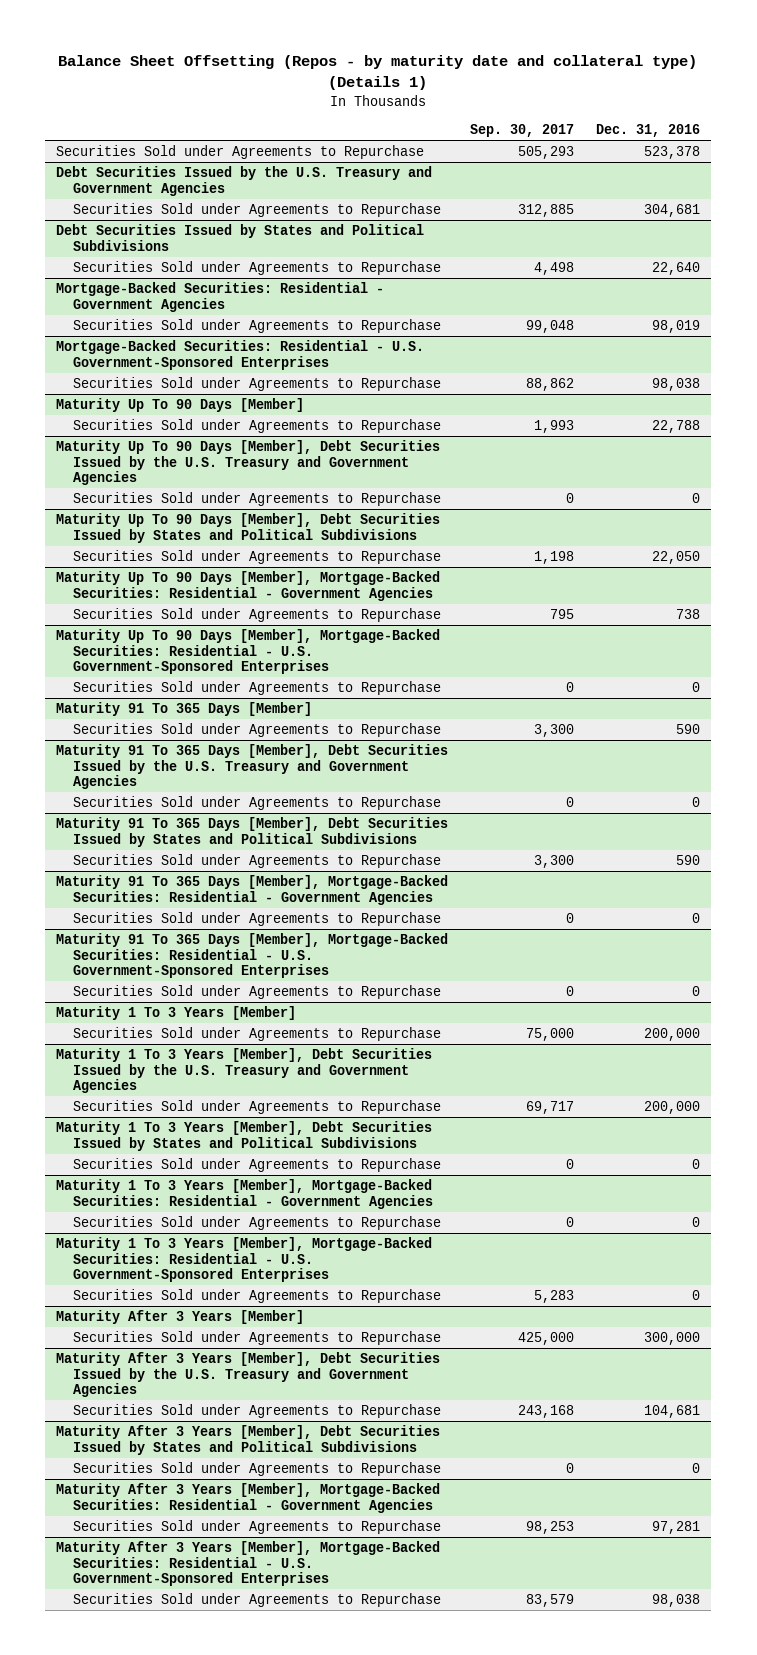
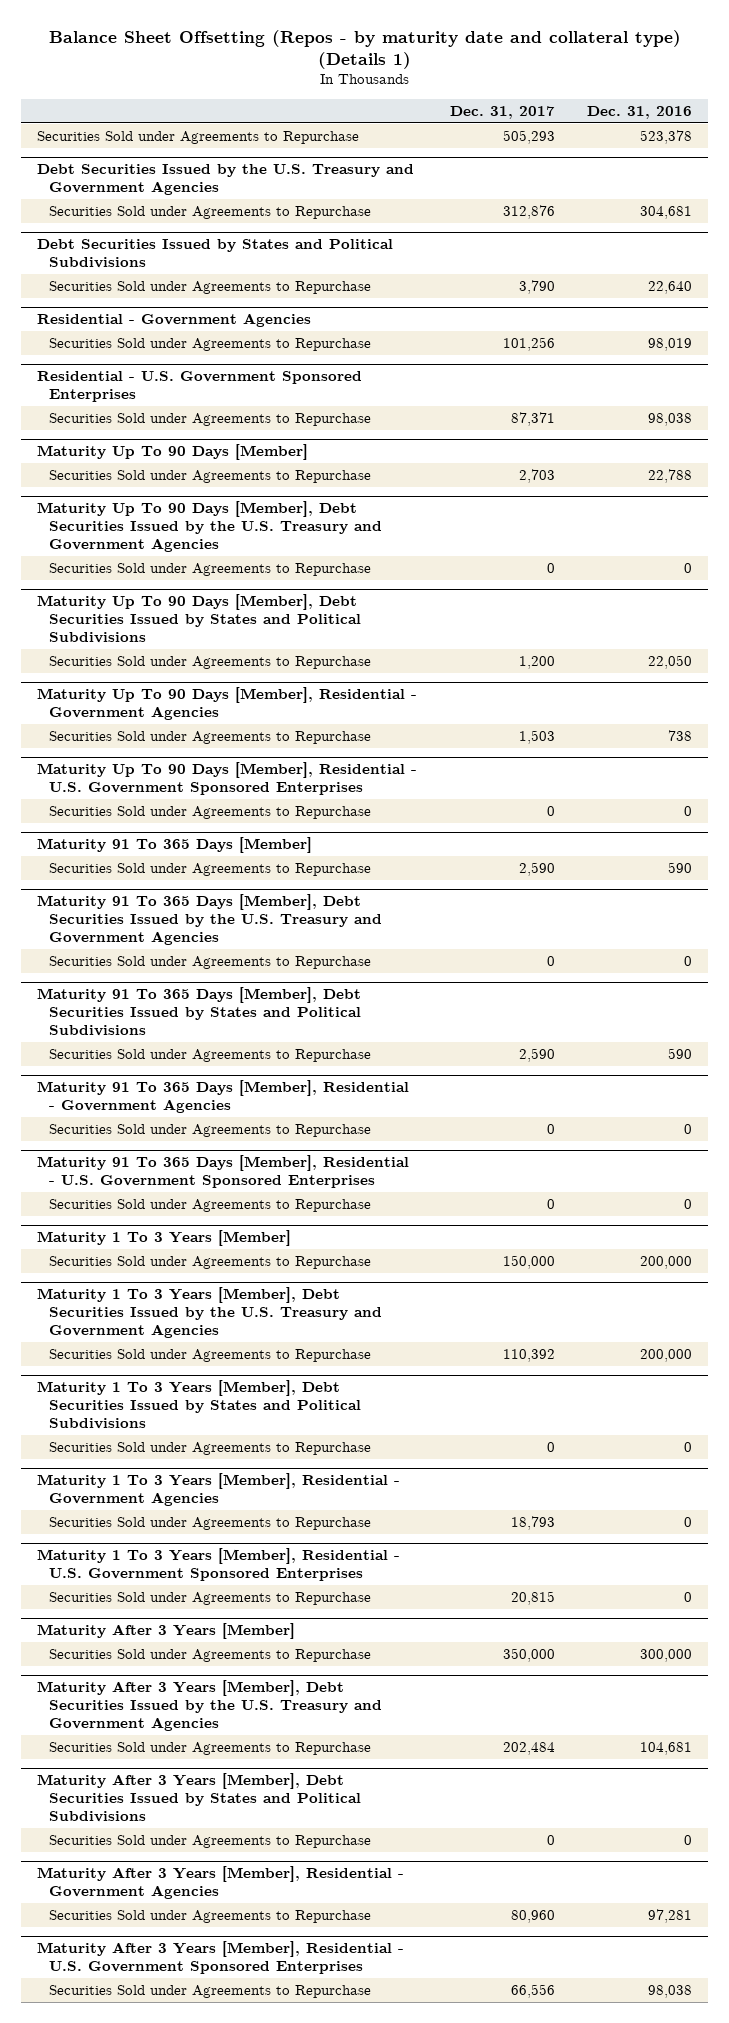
- | Sep. 30, 2017 | Dec. 31, 2016
+ | Dec. 31, 2017 | Dec. 31, 2016
- Mortgage-Backed Securities: Residential - Government Agencies
+ Residential - Government Agencies
- Mortgage-Backed Securities: Residential - U.S. Government-Sponsored Enterprises
+ Residential - U.S. Government Sponsored Enterprises
- Maturity Up To 90 Days [Member], Mortgage-Backed Securities: Residential - Government Agencies
+ Maturity Up To 90 Days [Member], Residential - Government Agencies
- Maturity Up To 90 Days [Member], Mortgage-Backed Securities: Residential - U.S. Government-Sponsored Enterprises
+ Maturity Up To 90 Days [Member], Residential - U.S. Government Sponsored Enterprises
- Maturity 91 To 365 Days [Member], Mortgage-Backed Securities: Residential - Government Agencies
+ Maturity 91 To 365 Days [Member], Residential - Government Agencies
- Maturity 91 To 365 Days [Member], Mortgage-Backed Securities: Residential - U.S. Government-Sponsored Enterprises
+ Maturity 91 To 365 Days [Member], Residential - U.S. Government Sponsored Enterprises
- Maturity 1 To 3 Years [Member], Mortgage-Backed Securities: Residential - Government Agencies
+ Maturity 1 To 3 Years [Member], Residential - Government Agencies
- Maturity 1 To 3 Years [Member], Mortgage-Backed Securities: Residential - U.S. Government-Sponsored Enterprises
+ Maturity 1 To 3 Years [Member], Residential - U.S. Government Sponsored Enterprises
- Maturity After 3 Years [Member], Mortgage-Backed Securities: Residential - Government Agencies
+ Maturity After 3 Years [Member], Residential - Government Agencies
- Maturity After 3 Years [Member], Mortgage-Backed Securities: Residential - U.S. Government-Sponsored Enterprises
+ Maturity After 3 Years [Member], Residential - U.S. Government Sponsored Enterprises

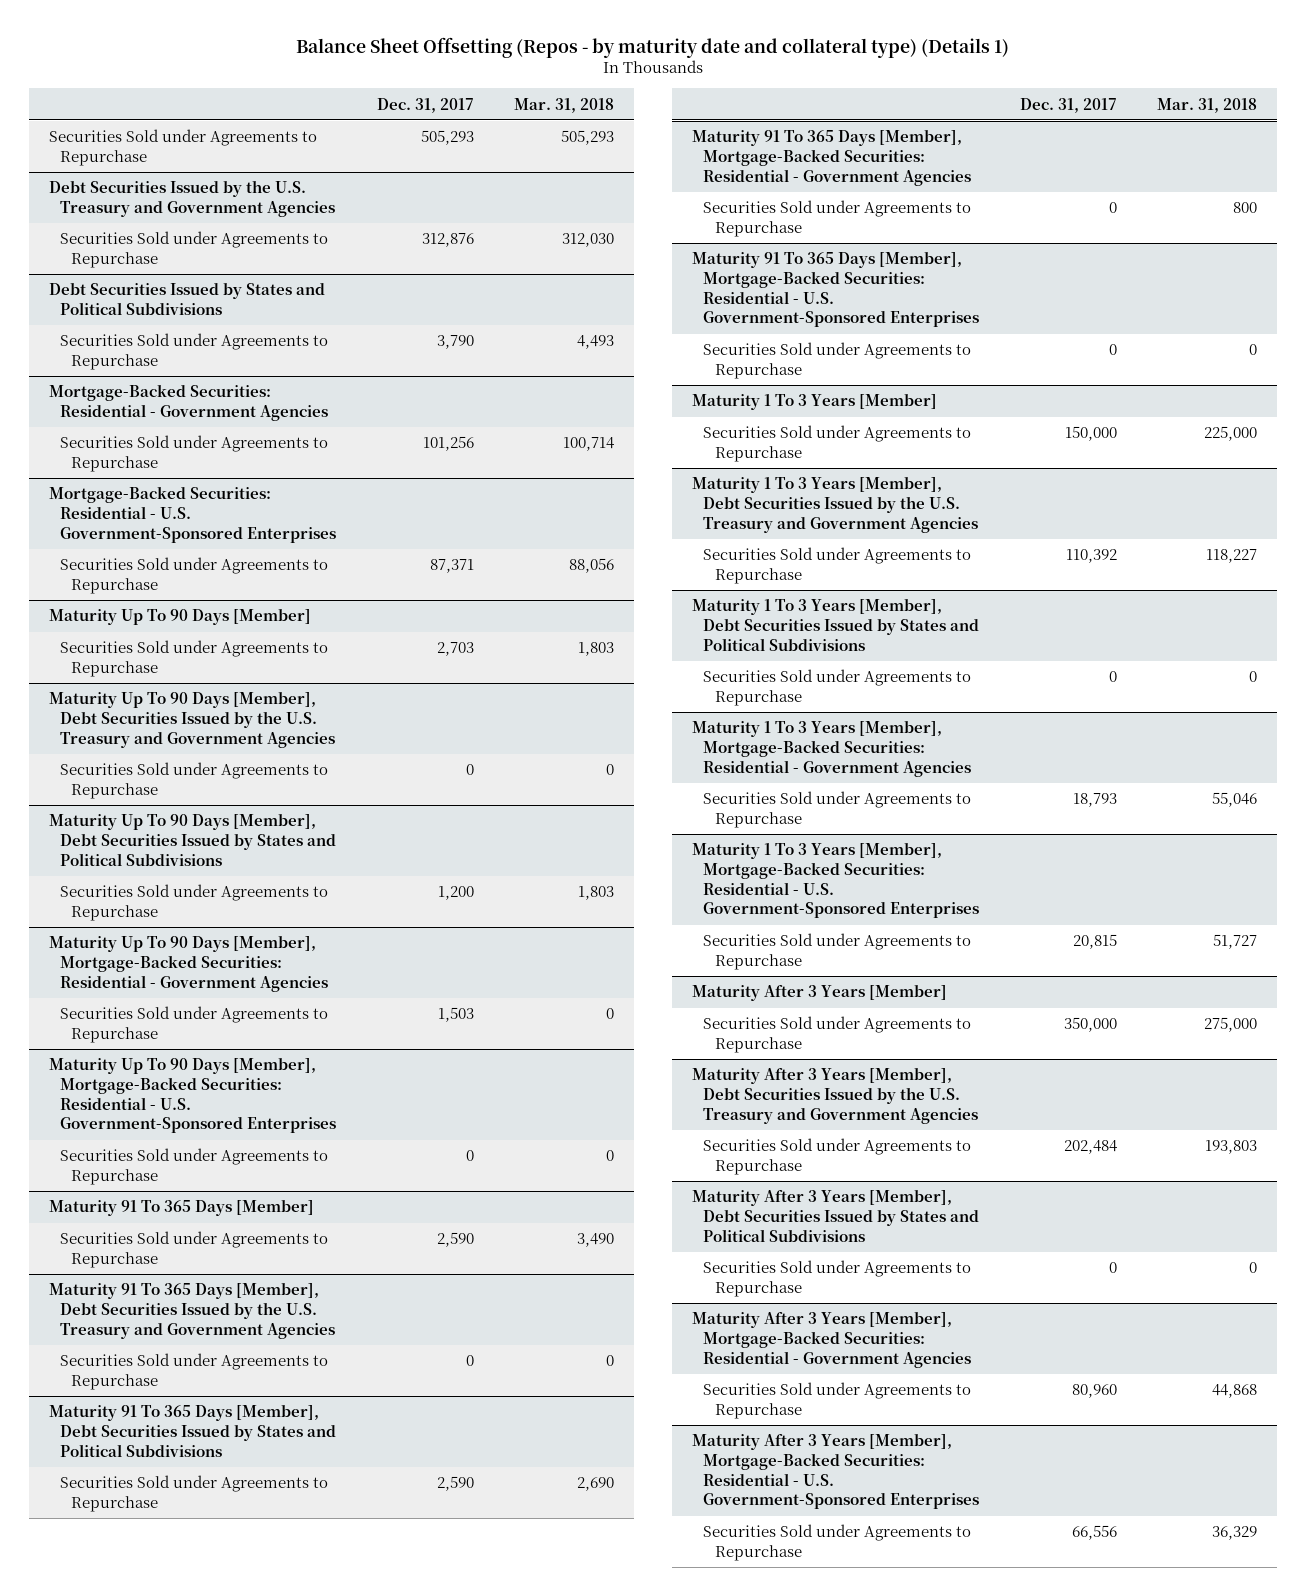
- | Dec. 31, 2017 | Dec. 31, 2016
+ | Dec. 31, 2017 | Mar. 31, 2018
- Residential - Government Agencies
+ Mortgage-Backed Securities: Residential - Government Agencies
- Residential - U.S. Government Sponsored Enterprises
+ Mortgage-Backed Securities: Residential - U.S. Government-Sponsored Enterprises
- Maturity Up To 90 Days [Member], Residential - Government Agencies
+ Maturity Up To 90 Days [Member], Mortgage-Backed Securities: Residential - Government Agencies
- Maturity Up To 90 Days [Member], Residential - U.S. Government Sponsored Enterprises
+ Maturity Up To 90 Days [Member], Mortgage-Backed Securities: Residential - U.S. Government-Sponsored Enterprises
- Maturity 91 To 365 Days [Member], Residential - Government Agencies
+ Maturity 91 To 365 Days [Member], Mortgage-Backed Securities: Residential - Government Agencies
- Maturity 91 To 365 Days [Member], Residential - U.S. Government Sponsored Enterprises
+ Maturity 91 To 365 Days [Member], Mortgage-Backed Securities: Residential - U.S. Government-Sponsored Enterprises
- Maturity 1 To 3 Years [Member], Residential - Government Agencies
+ Maturity 1 To 3 Years [Member], Mortgage-Backed Securities: Residential - Government Agencies
- Maturity 1 To 3 Years [Member], Residential - U.S. Government Sponsored Enterprises
+ Maturity 1 To 3 Years [Member], Mortgage-Backed Securities: Residential - U.S. Government-Sponsored Enterprises
- Maturity After 3 Years [Member], Residential - Government Agencies
+ Maturity After 3 Years [Member], Mortgage-Backed Securities: Residential - Government Agencies
- Maturity After 3 Years [Member], Residential - U.S. Government Sponsored Enterprises
+ Maturity After 3 Years [Member], Mortgage-Backed Securities: Residential - U.S. Government-Sponsored Enterprises

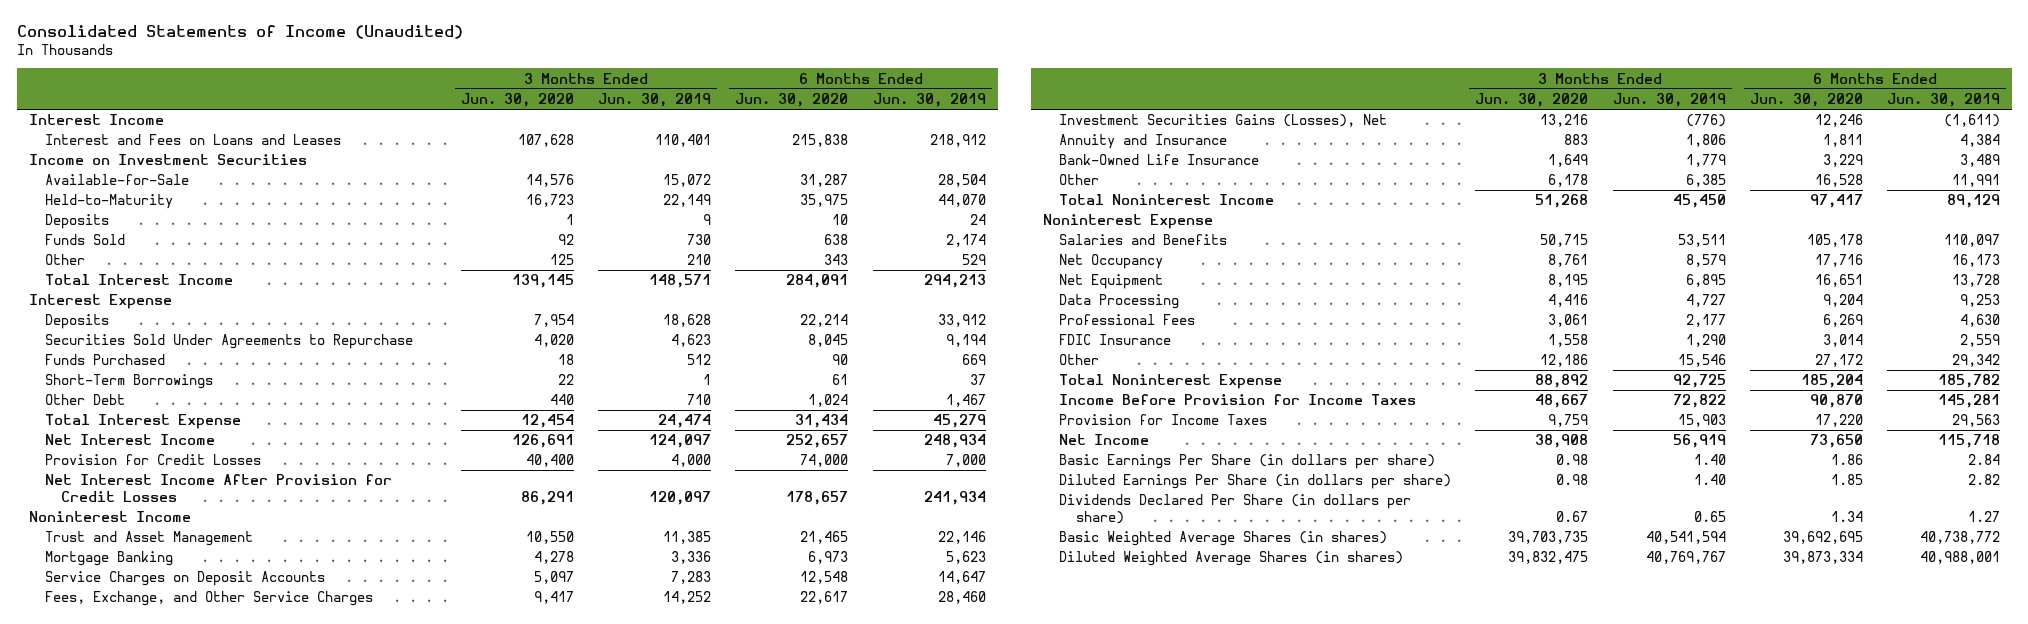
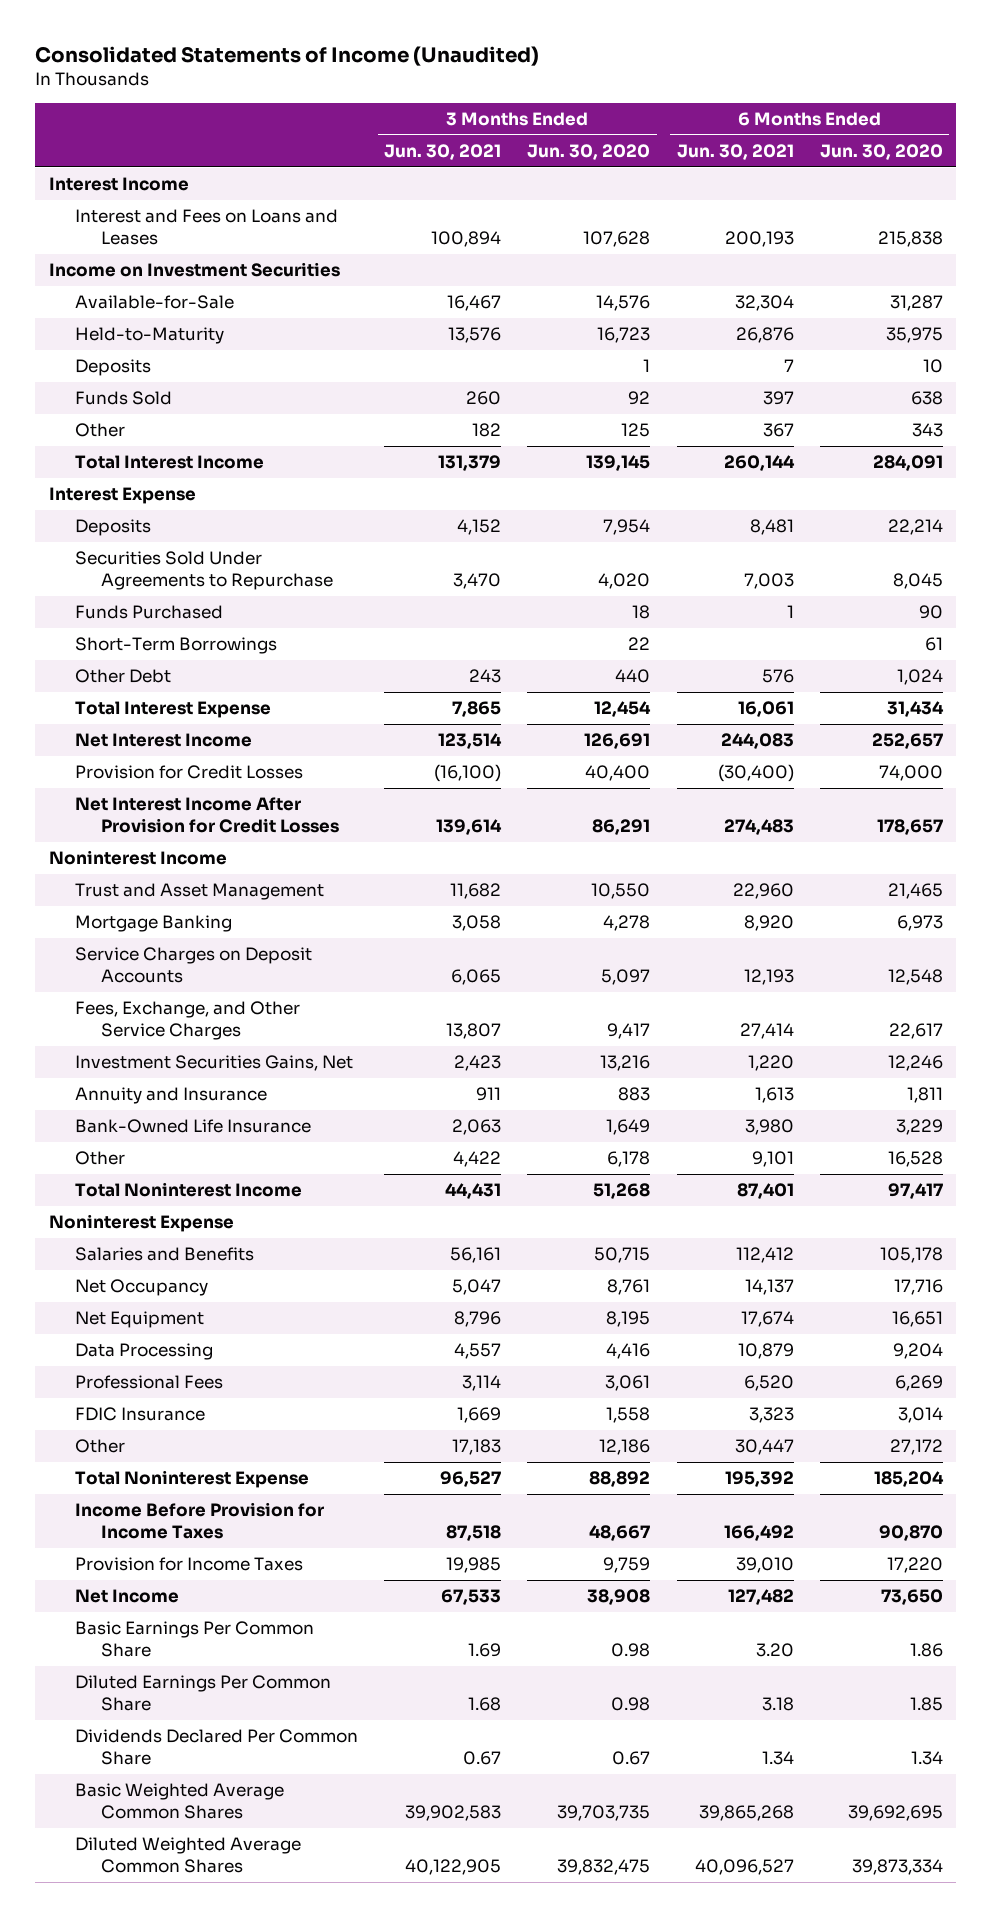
- | 3 Months Ended Jun. 30, 2020 | 3 Months Ended Jun. 30, 2019 | 6 Months Ended Jun. 30, 2020 | 6 Months Ended Jun. 30, 2019
+ | 3 Months Ended Jun. 30, 2021 | 3 Months Ended Jun. 30, 2020 | 6 Months Ended Jun. 30, 2021 | 6 Months Ended Jun. 30, 2020
- Investment Securities Gains (Losses), Net | 13,216 | (776) | 12,246 | (1,611)
+ Investment Securities Gains, Net | 2,423 | 13,216 | 1,220 | 12,246
- Basic Earnings Per Share (in dollars per share) | 0.98 | 1.40 | 1.86 | 2.84
- Diluted Earnings Per Share (in dollars per share) | 0.98 | 1.40 | 1.85 | 2.82
- Dividends Declared Per Share (in dollars per share) | 0.67 | 0.65 | 1.34 | 1.27
- Basic Weighted Average Shares (in shares) | 39,703,735 | 40,541,594 | 39,692,695 | 40,738,772
- Diluted Weighted Average Shares (in shares) | 39,832,475 | 40,769,767 | 39,873,334 | 40,988,001
+ Basic Earnings Per Common Share | 1.69 | 0.98 | 3.20 | 1.86
+ Diluted Earnings Per Common Share | 1.68 | 0.98 | 3.18 | 1.85
+ Dividends Declared Per Common Share | 0.67 | 0.67 | 1.34 | 1.34
+ Basic Weighted Average Common Shares | 39,902,583 | 39,703,735 | 39,865,268 | 39,692,695
+ Diluted Weighted Average Common Shares | 40,122,905 | 39,832,475 | 40,096,527 | 39,873,334

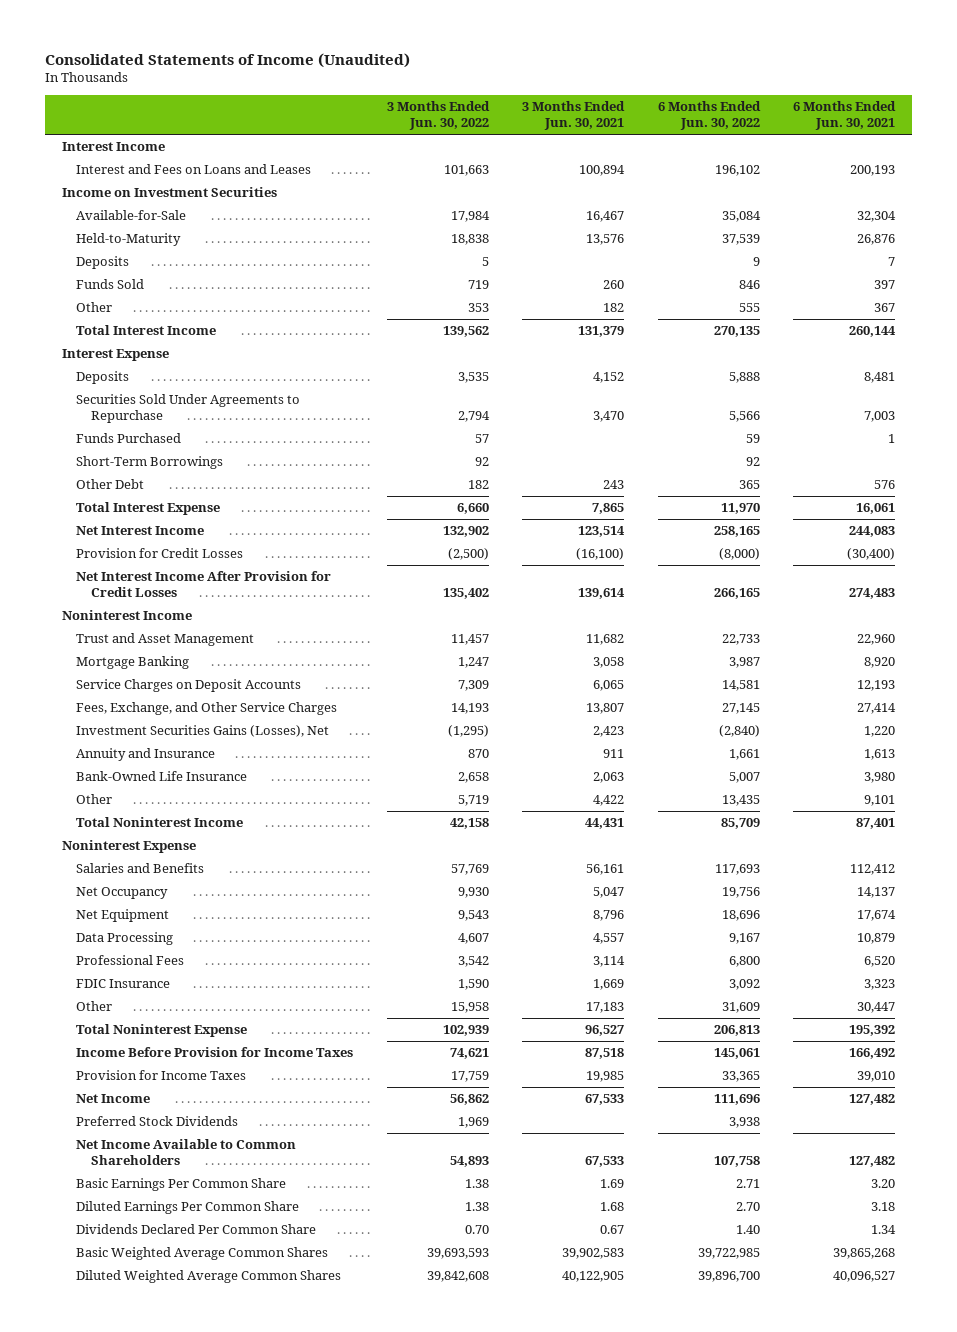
- | 3 Months Ended Jun. 30, 2021 | 3 Months Ended Jun. 30, 2020 | 6 Months Ended Jun. 30, 2021 | 6 Months Ended Jun. 30, 2020
+ | 3 Months Ended Jun. 30, 2022 | 3 Months Ended Jun. 30, 2021 | 6 Months Ended Jun. 30, 2022 | 6 Months Ended Jun. 30, 2021
- Investment Securities Gains, Net | 2,423 | 13,216 | 1,220 | 12,246
+ Investment Securities Gains (Losses), Net | (1,295) | 2,423 | (2,840) | 1,220
+ Preferred Stock Dividends | 1,969 | | 3,938 |
+ Net Income Available to Common Shareholders | 54,893 | 67,533 | 107,758 | 127,482

